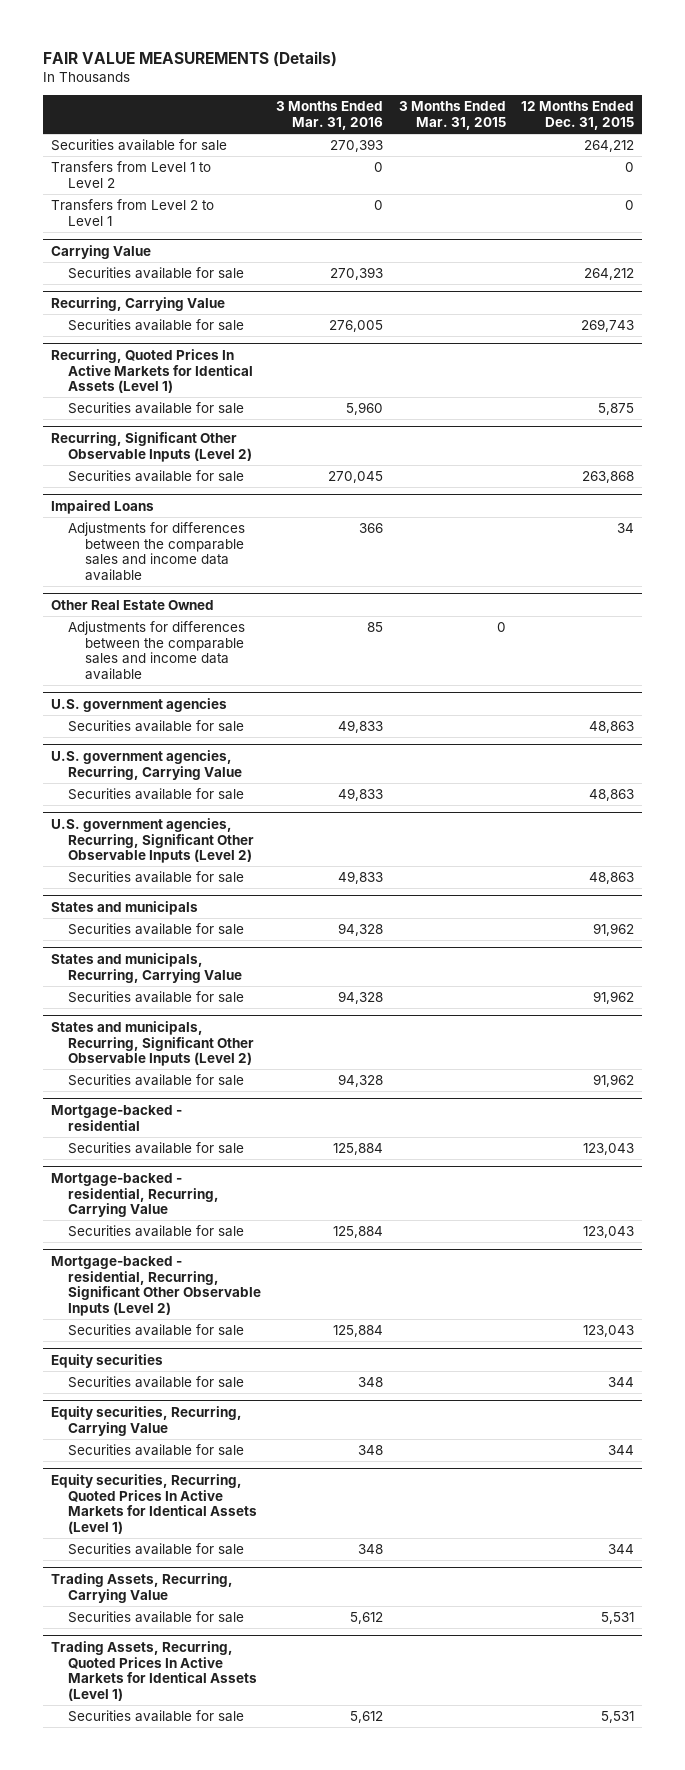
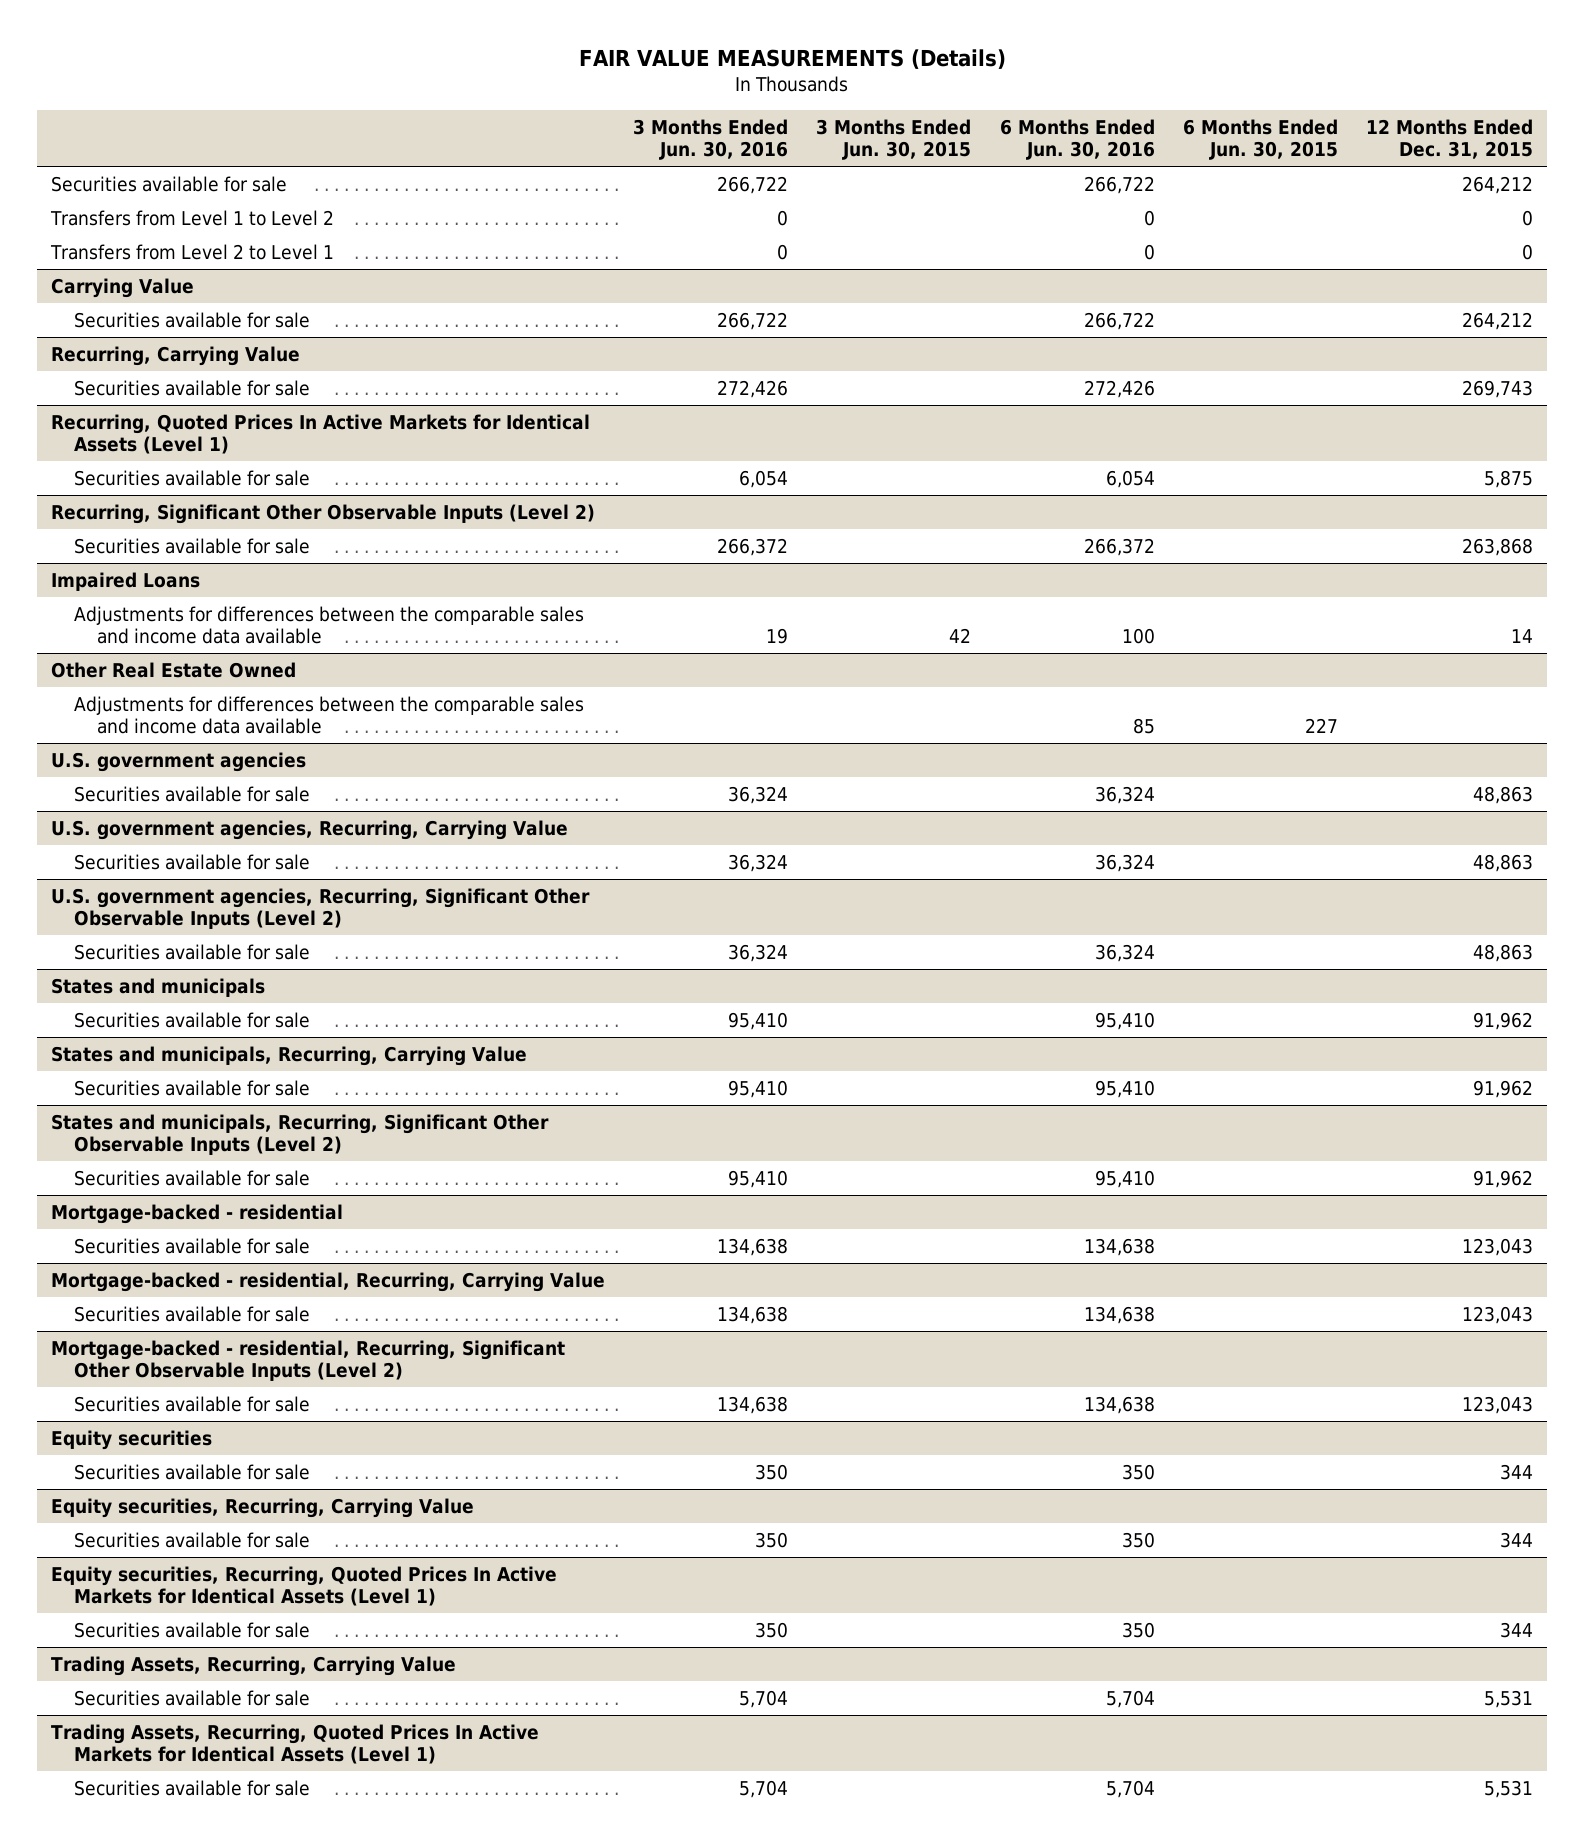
- | 3 Months Ended Mar. 31, 2016 | 3 Months Ended Mar. 31, 2015 | 12 Months Ended Dec. 31, 2015
+ | 3 Months Ended Jun. 30, 2016 | 3 Months Ended Jun. 30, 2015 | 6 Months Ended Jun. 30, 2016 | 6 Months Ended Jun. 30, 2015 | 12 Months Ended Dec. 31, 2015
@ Impaired Loans
- Adjustments for differences between the comparable sales and income data available | 366 | | 34
+ Adjustments for differences between the comparable sales and income data available | 19 | 42 | 100 | | 14

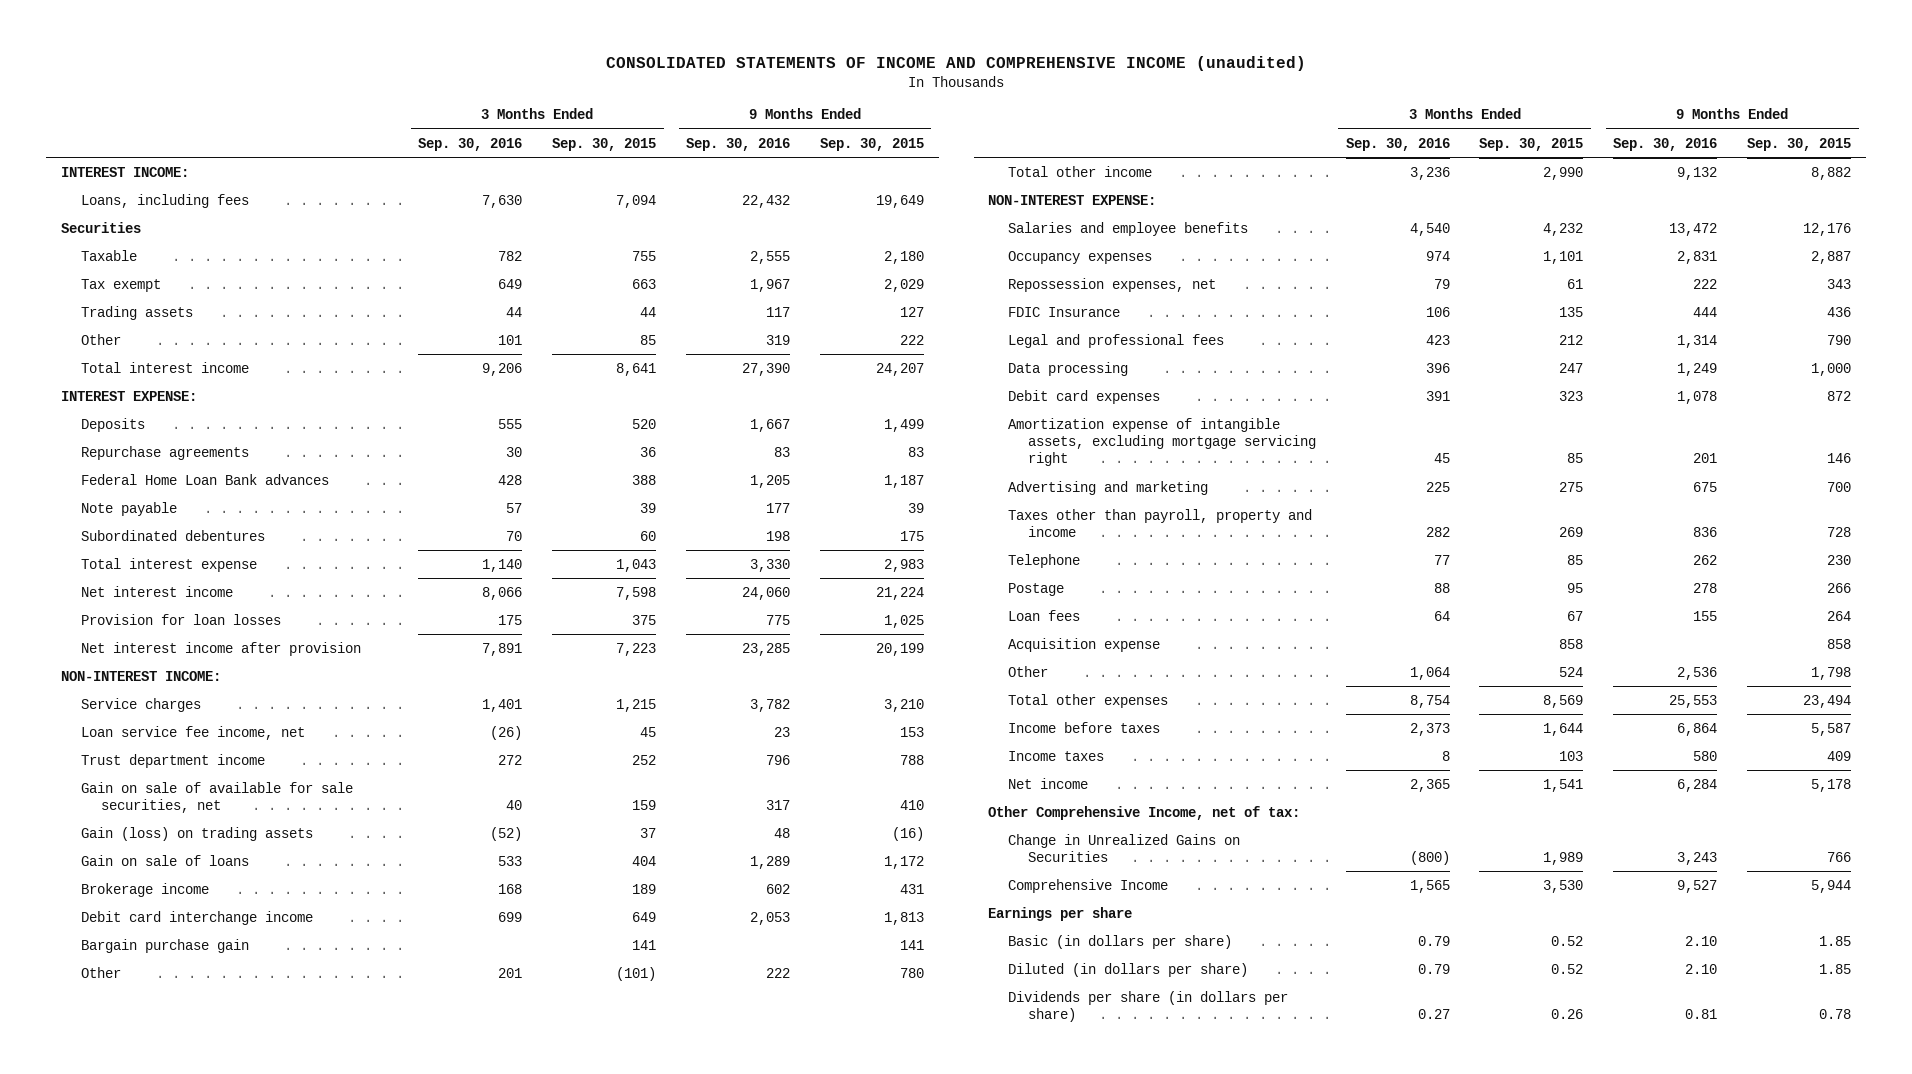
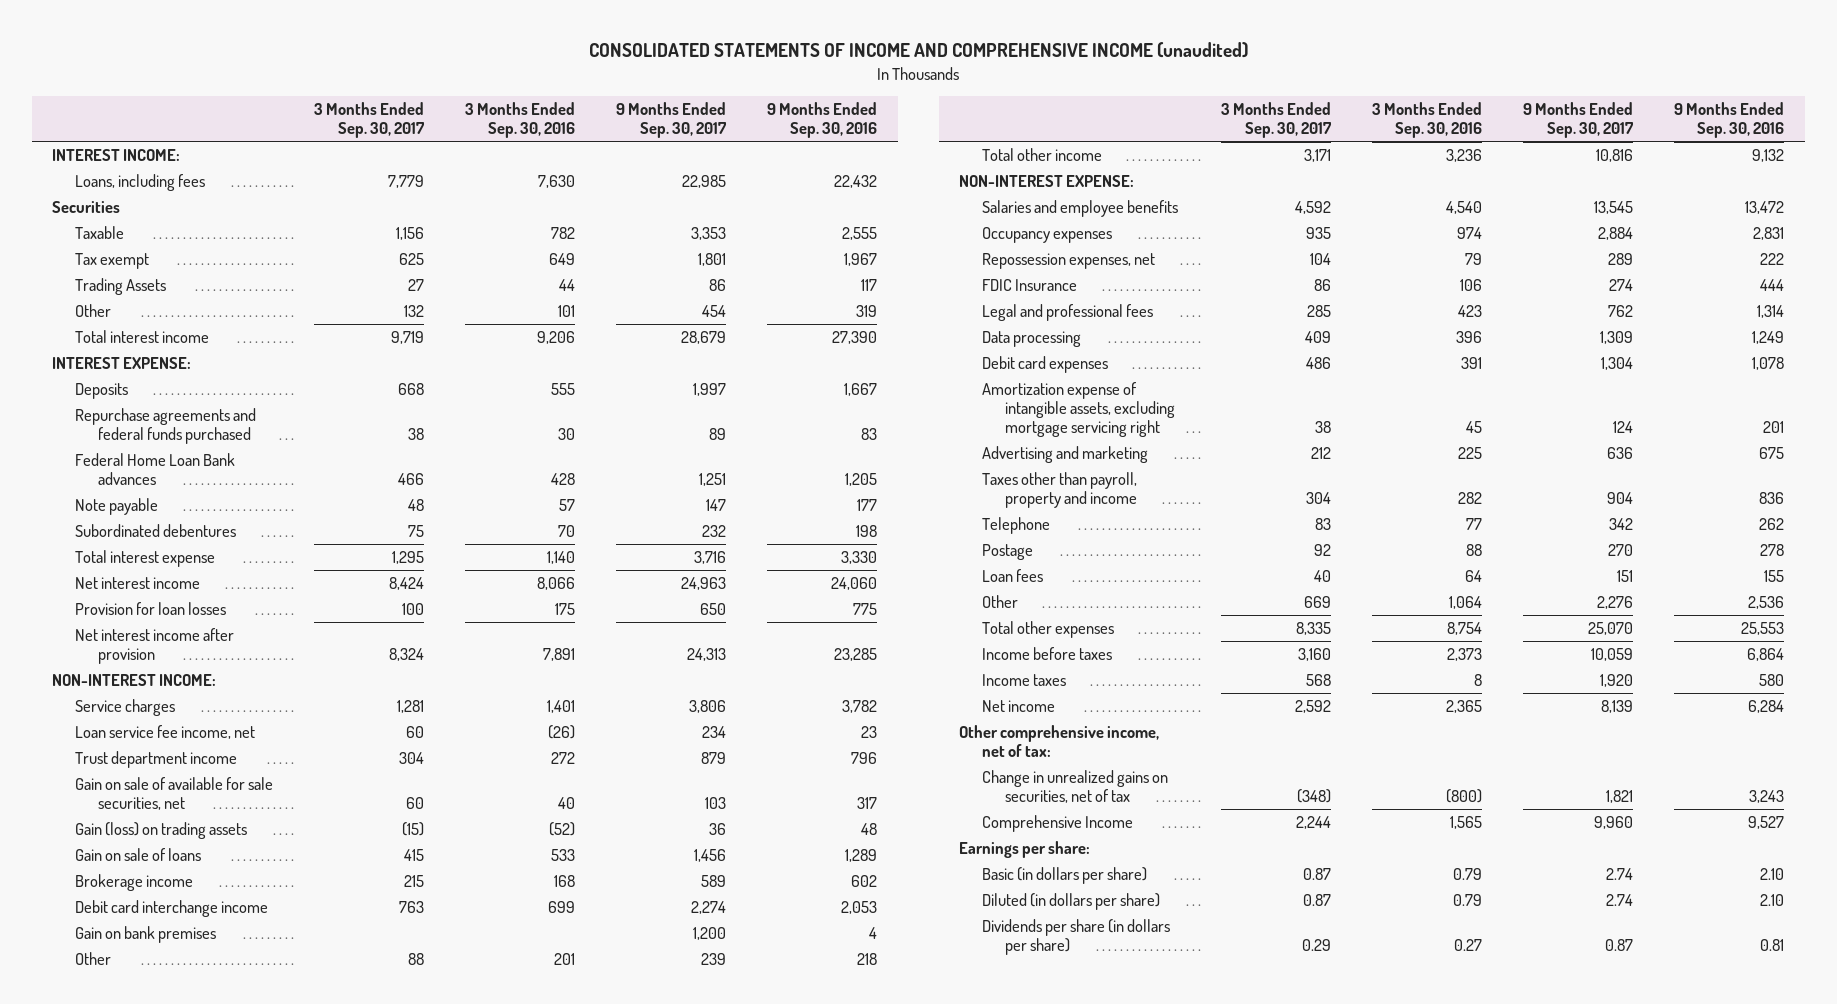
- | 3 Months Ended Sep. 30, 2016 | 3 Months Ended Sep. 30, 2015 | 9 Months Ended Sep. 30, 2016 | 9 Months Ended Sep. 30, 2015
+ | 3 Months Ended Sep. 30, 2017 | 3 Months Ended Sep. 30, 2016 | 9 Months Ended Sep. 30, 2017 | 9 Months Ended Sep. 30, 2016
- Trading assets | 44 | 44 | 117 | 127
+ Trading Assets | 27 | 44 | 86 | 117
- Repurchase agreements | 30 | 36 | 83 | 83
+ Repurchase agreements and federal funds purchased | 38 | 30 | 89 | 83
- Bargain purchase gain | | 141 | | 141
- Other | 201 | (101) | 222 | 780
+ Gain on bank premises | | | 1,200 | 4
+ Other | 88 | 201 | 239 | 218
- Acquisition expense | | 858 | | 858
- Other Comprehensive Income, net of tax:
- Change in Unrealized Gains on Securities | (800) | 1,989 | 3,243 | 766
+ Other comprehensive income, net of tax:
+ Change in unrealized gains on securities, net of tax | (348) | (800) | 1,821 | 3,243
- Earnings per share
+ Earnings per share:

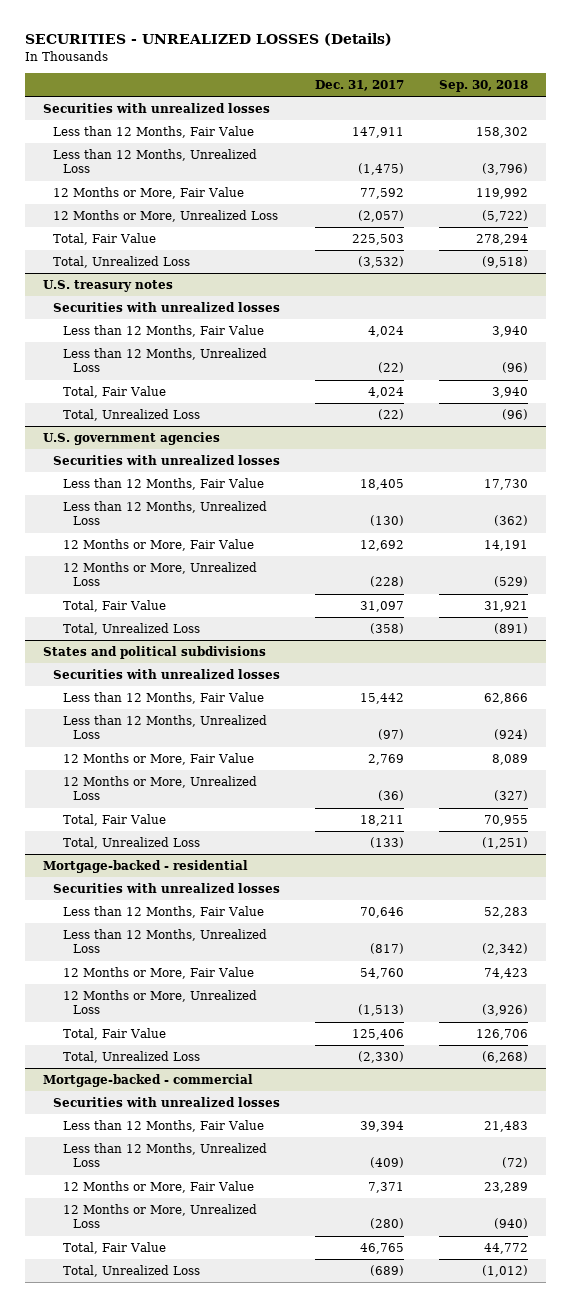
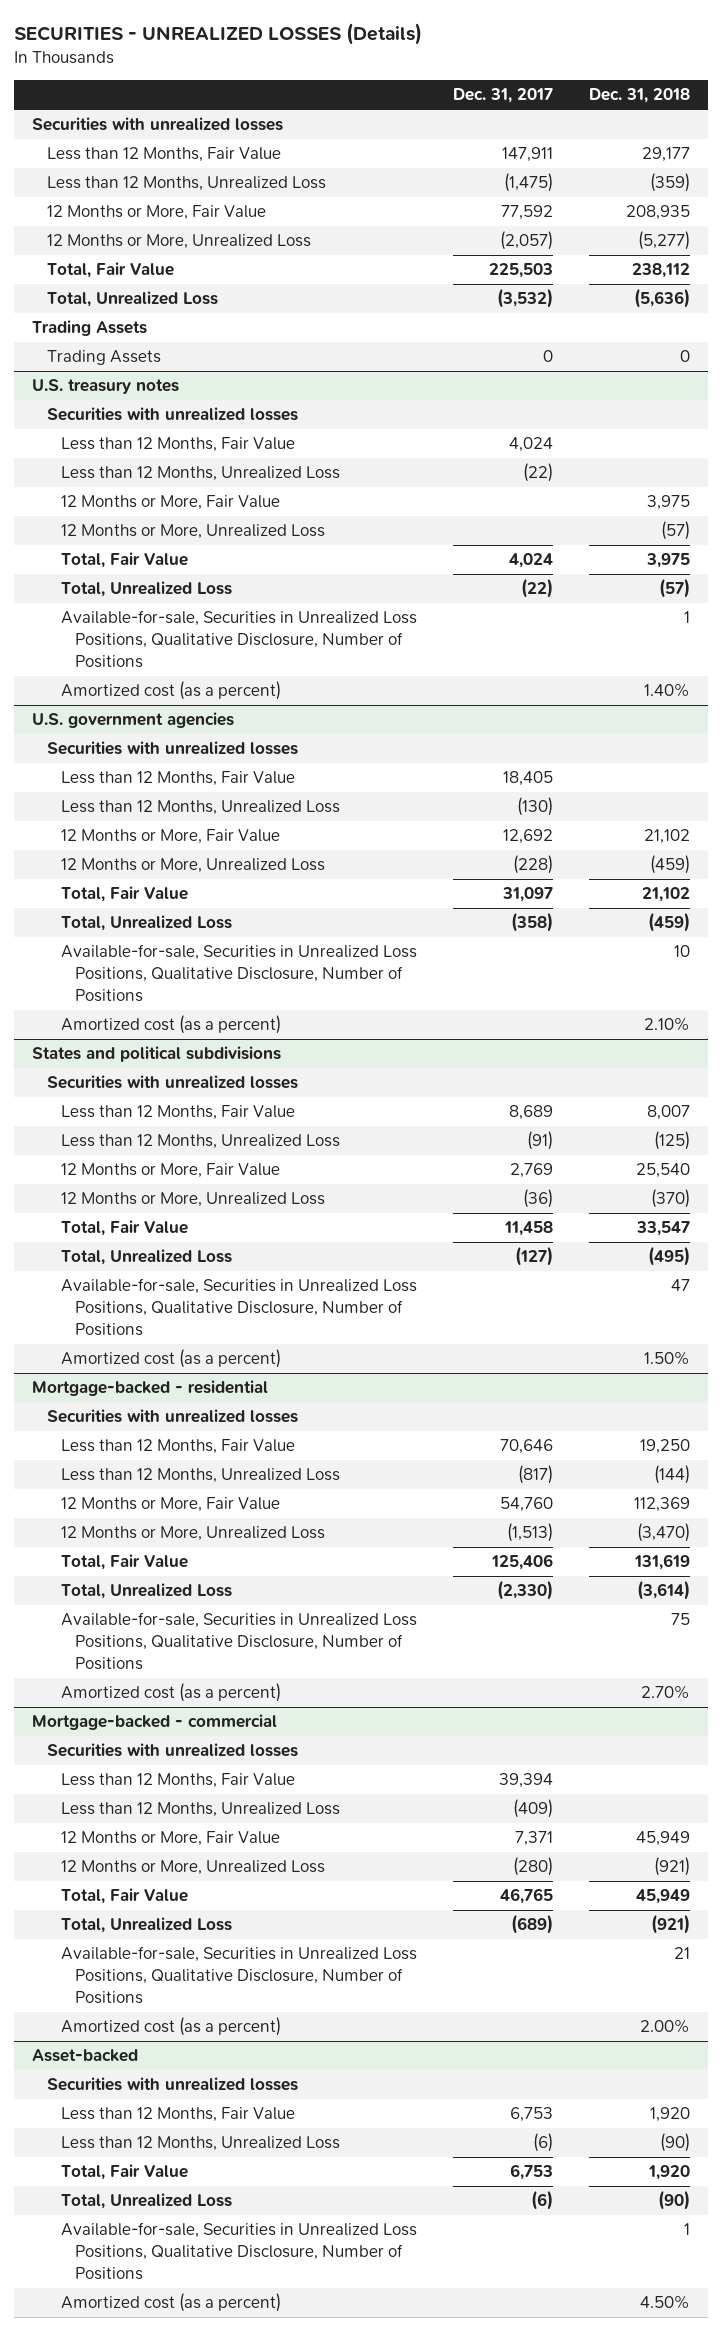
- | Dec. 31, 2017 | Sep. 30, 2018
+ | Dec. 31, 2017 | Dec. 31, 2018
+ Trading Assets
+ Trading Assets | 0 | 0
@ U.S. treasury notes
+ 12 Months or More, Fair Value | | 3,975
+ 12 Months or More, Unrealized Loss | | (57)
+ Available-for-sale, Securities in Unrealized Loss Positions, Qualitative Disclosure, Number of Positions | | 1
+ Amortized cost (as a percent) | | 1.40%
@ U.S. government agencies
+ Available-for-sale, Securities in Unrealized Loss Positions, Qualitative Disclosure, Number of Positions | | 10
+ Amortized cost (as a percent) | | 2.10%
@ States and political subdivisions
- Less than 12 Months, Fair Value | 15,442 | 62,866
- Less than 12 Months, Unrealized Loss | (97) | (924)
+ Less than 12 Months, Fair Value | 8,689 | 8,007
+ Less than 12 Months, Unrealized Loss | (91) | (125)
- Total, Fair Value | 18,211 | 70,955
- Total, Unrealized Loss | (133) | (1,251)
+ Total, Fair Value | 11,458 | 33,547
+ Total, Unrealized Loss | (127) | (495)
+ Available-for-sale, Securities in Unrealized Loss Positions, Qualitative Disclosure, Number of Positions | | 47
+ Amortized cost (as a percent) | | 1.50%
@ Mortgage-backed - residential
+ Available-for-sale, Securities in Unrealized Loss Positions, Qualitative Disclosure, Number of Positions | | 75
+ Amortized cost (as a percent) | | 2.70%
@ Mortgage-backed - commercial
+ Available-for-sale, Securities in Unrealized Loss Positions, Qualitative Disclosure, Number of Positions | | 21
+ Amortized cost (as a percent) | | 2.00%
+ Asset-backed
+ Securities with unrealized losses
+ Less than 12 Months, Fair Value | 6,753 | 1,920
+ Less than 12 Months, Unrealized Loss | (6) | (90)
+ Total, Fair Value | 6,753 | 1,920
+ Total, Unrealized Loss | (6) | (90)
+ Available-for-sale, Securities in Unrealized Loss Positions, Qualitative Disclosure, Number of Positions | | 1
+ Amortized cost (as a percent) | | 4.50%

